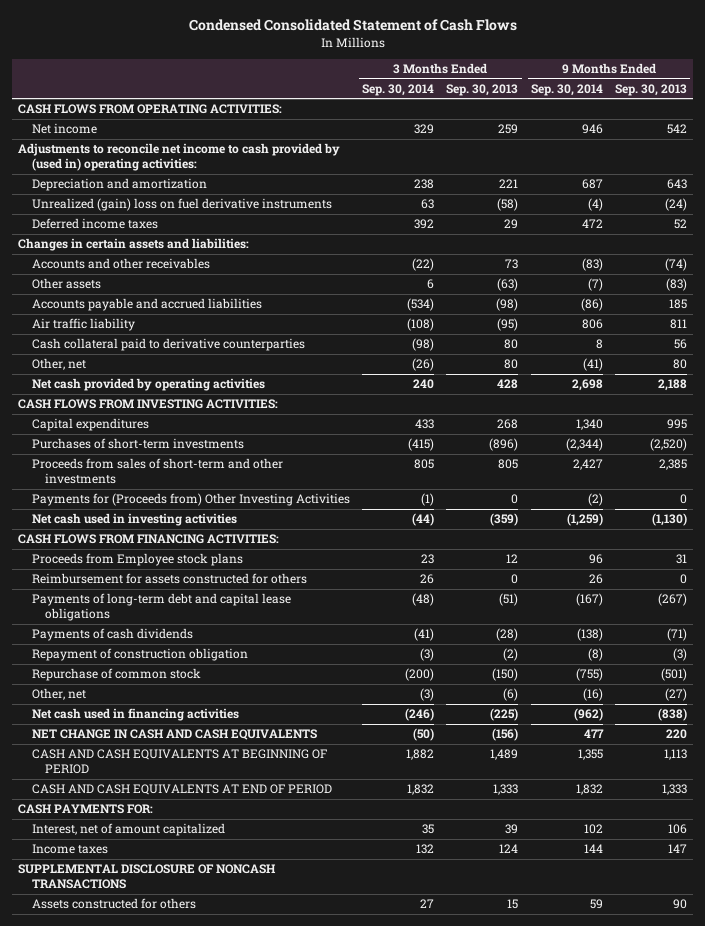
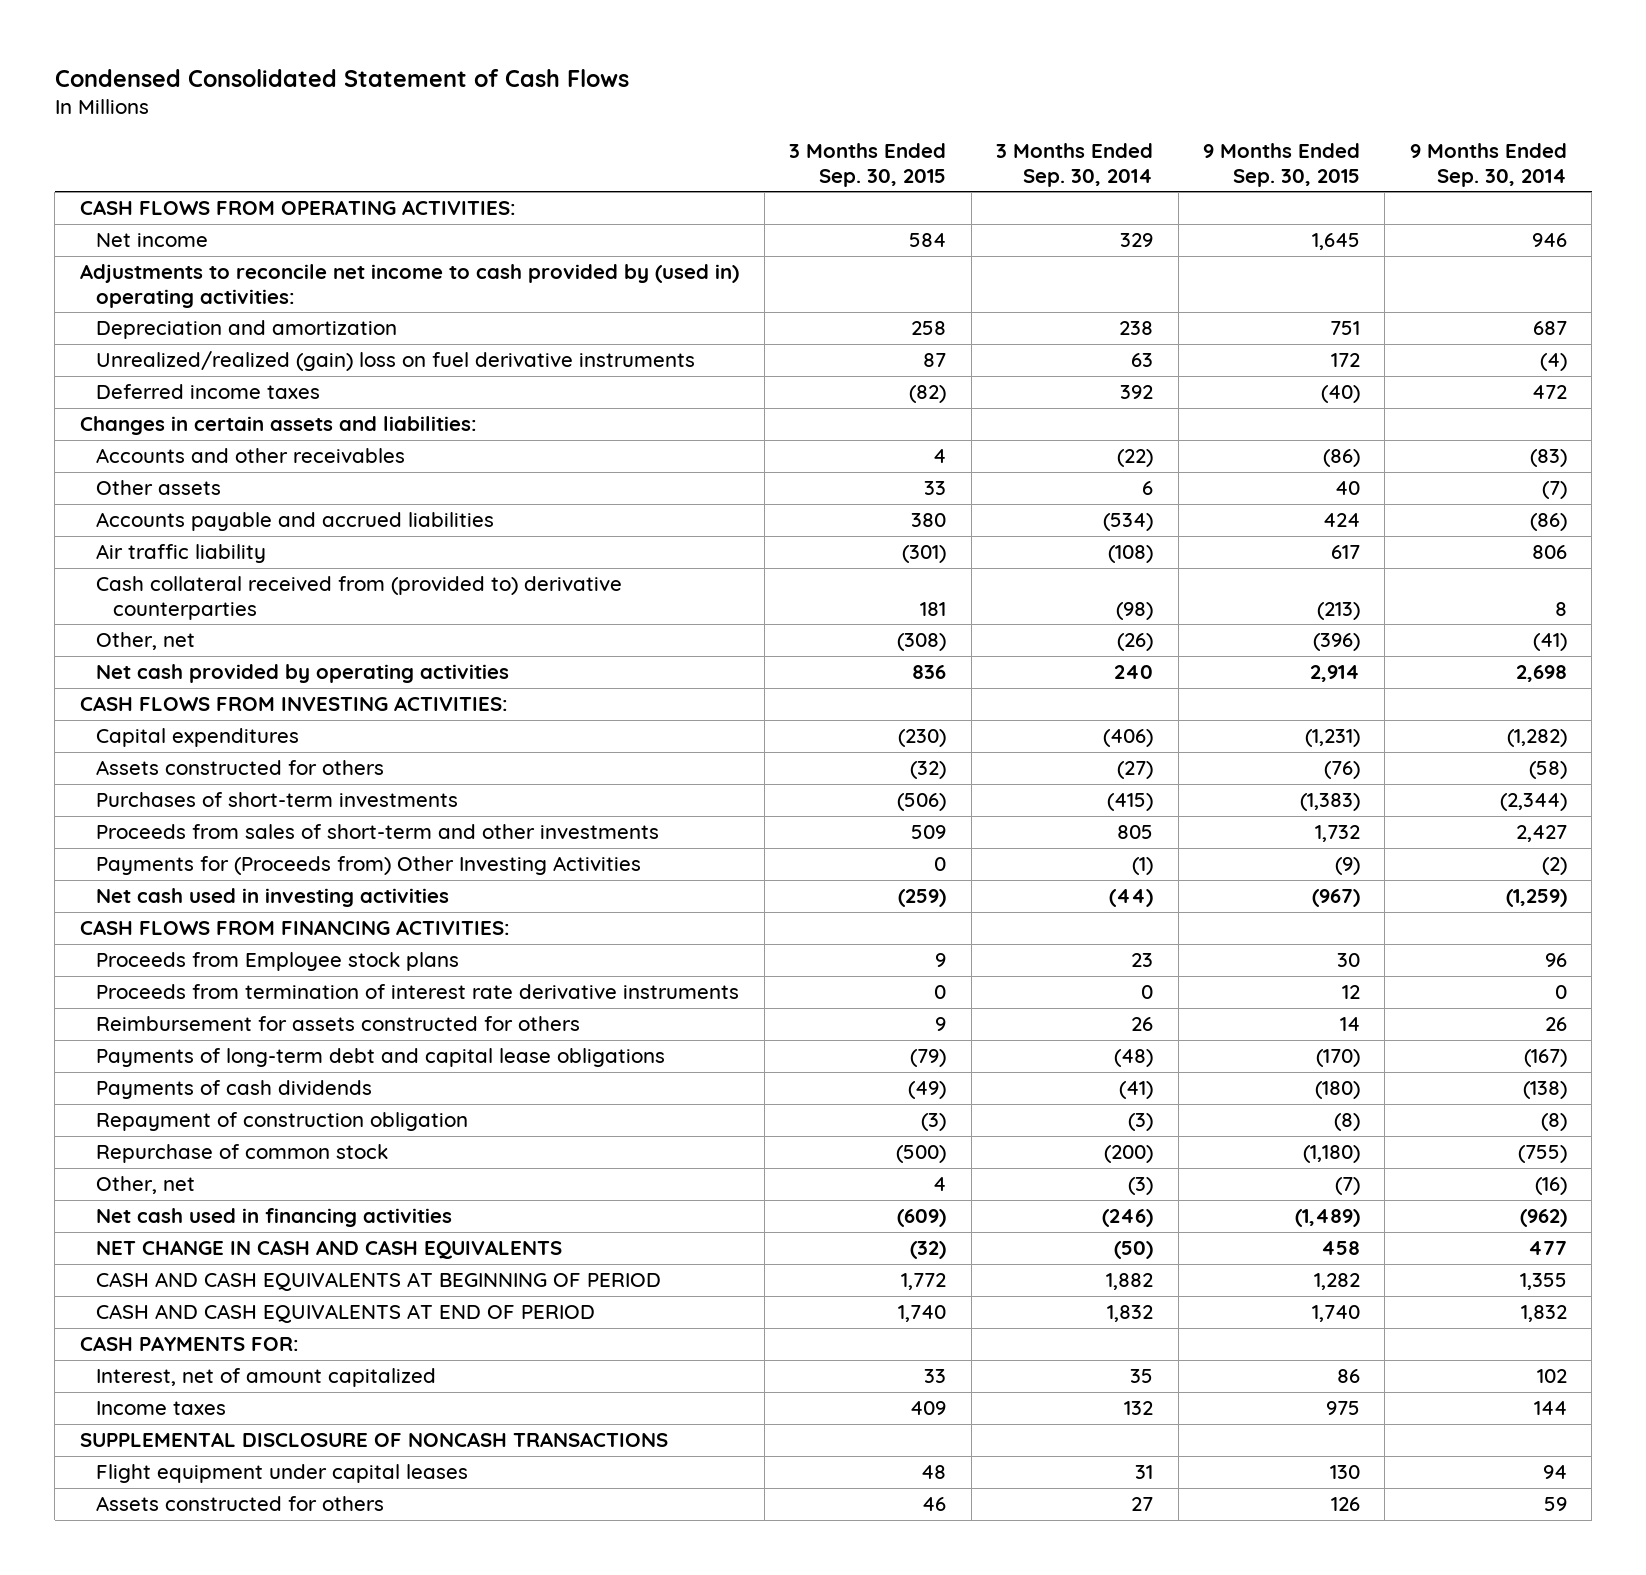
- | 3 Months Ended Sep. 30, 2014 | 3 Months Ended Sep. 30, 2013 | 9 Months Ended Sep. 30, 2014 | 9 Months Ended Sep. 30, 2013
+ | 3 Months Ended Sep. 30, 2015 | 3 Months Ended Sep. 30, 2014 | 9 Months Ended Sep. 30, 2015 | 9 Months Ended Sep. 30, 2014
- Unrealized (gain) loss on fuel derivative instruments | 63 | (58) | (4) | (24)
+ Unrealized/realized (gain) loss on fuel derivative instruments | 87 | 63 | 172 | (4)
- Cash collateral paid to derivative counterparties | (98) | 80 | 8 | 56
+ Cash collateral received from (provided to) derivative counterparties | 181 | (98) | (213) | 8
- Capital expenditures | 433 | 268 | 1,340 | 995
+ Capital expenditures | (230) | (406) | (1,231) | (1,282)
+ Assets constructed for others | (32) | (27) | (76) | (58)
+ Proceeds from termination of interest rate derivative instruments | 0 | 0 | 12 | 0
+ Flight equipment under capital leases | 48 | 31 | 130 | 94

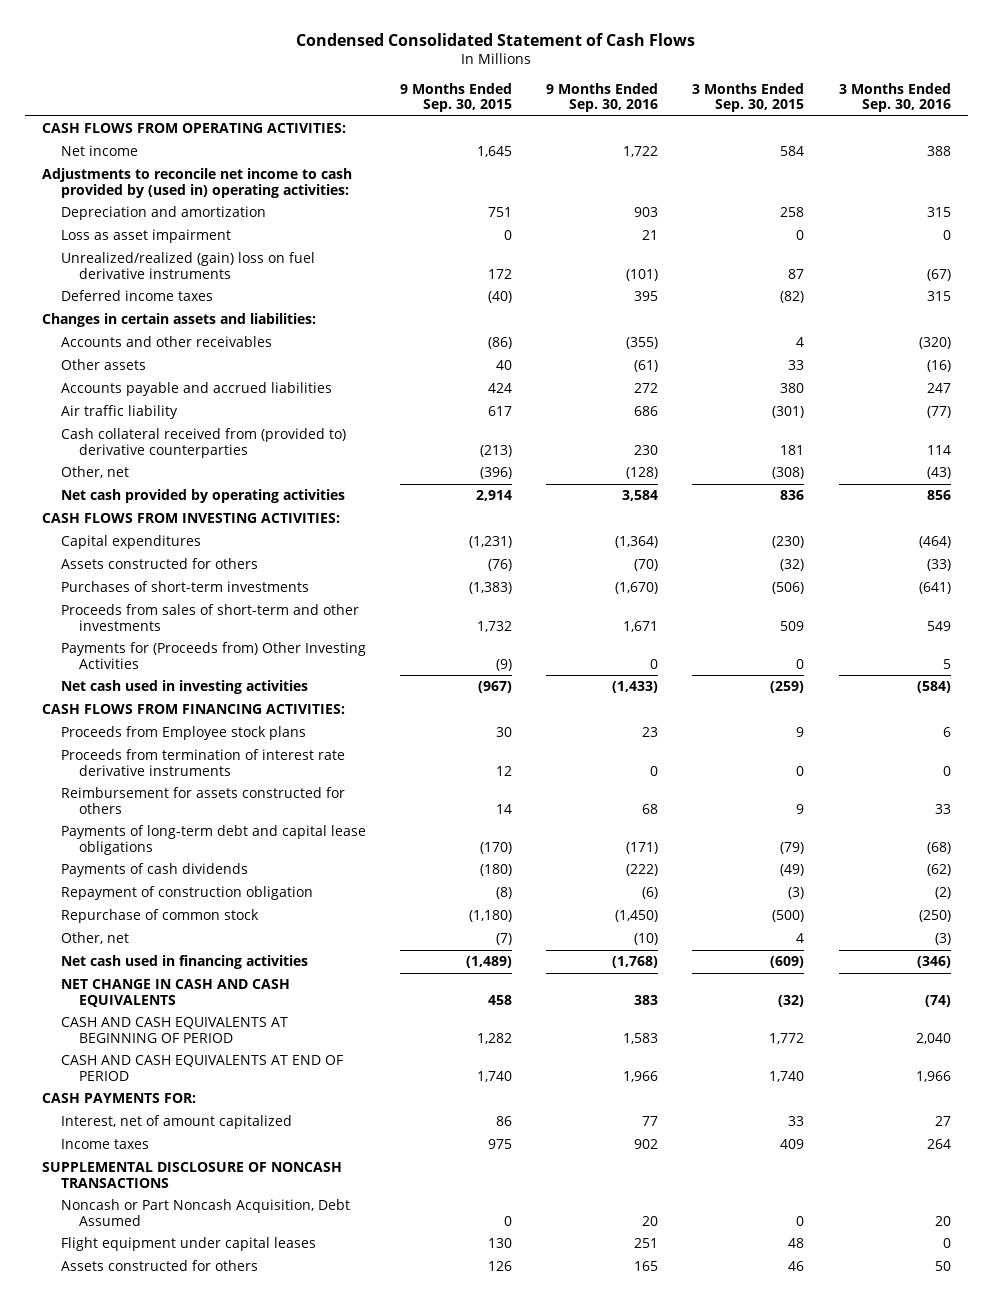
- | 3 Months Ended Sep. 30, 2015 | 3 Months Ended Sep. 30, 2014 | 9 Months Ended Sep. 30, 2015 | 9 Months Ended Sep. 30, 2014
+ | 9 Months Ended Sep. 30, 2015 | 9 Months Ended Sep. 30, 2016 | 3 Months Ended Sep. 30, 2015 | 3 Months Ended Sep. 30, 2016
+ Loss as asset impairment | 0 | 21 | 0 | 0
+ Noncash or Part Noncash Acquisition, Debt Assumed | 0 | 20 | 0 | 20

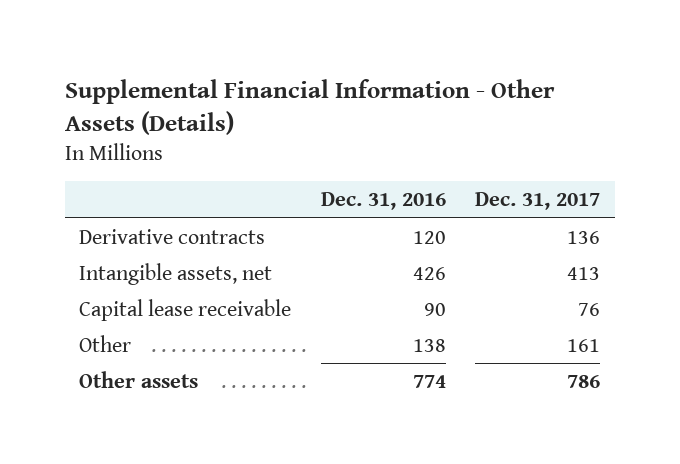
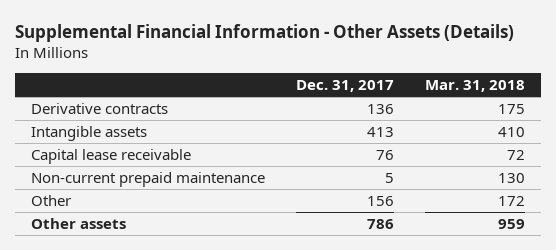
- | Dec. 31, 2016 | Dec. 31, 2017
+ | Dec. 31, 2017 | Mar. 31, 2018
- Intangible assets, net | 426 | 413
+ Intangible assets | 413 | 410
- Other | 138 | 161
+ Non-current prepaid maintenance | 5 | 130
+ Other | 156 | 172

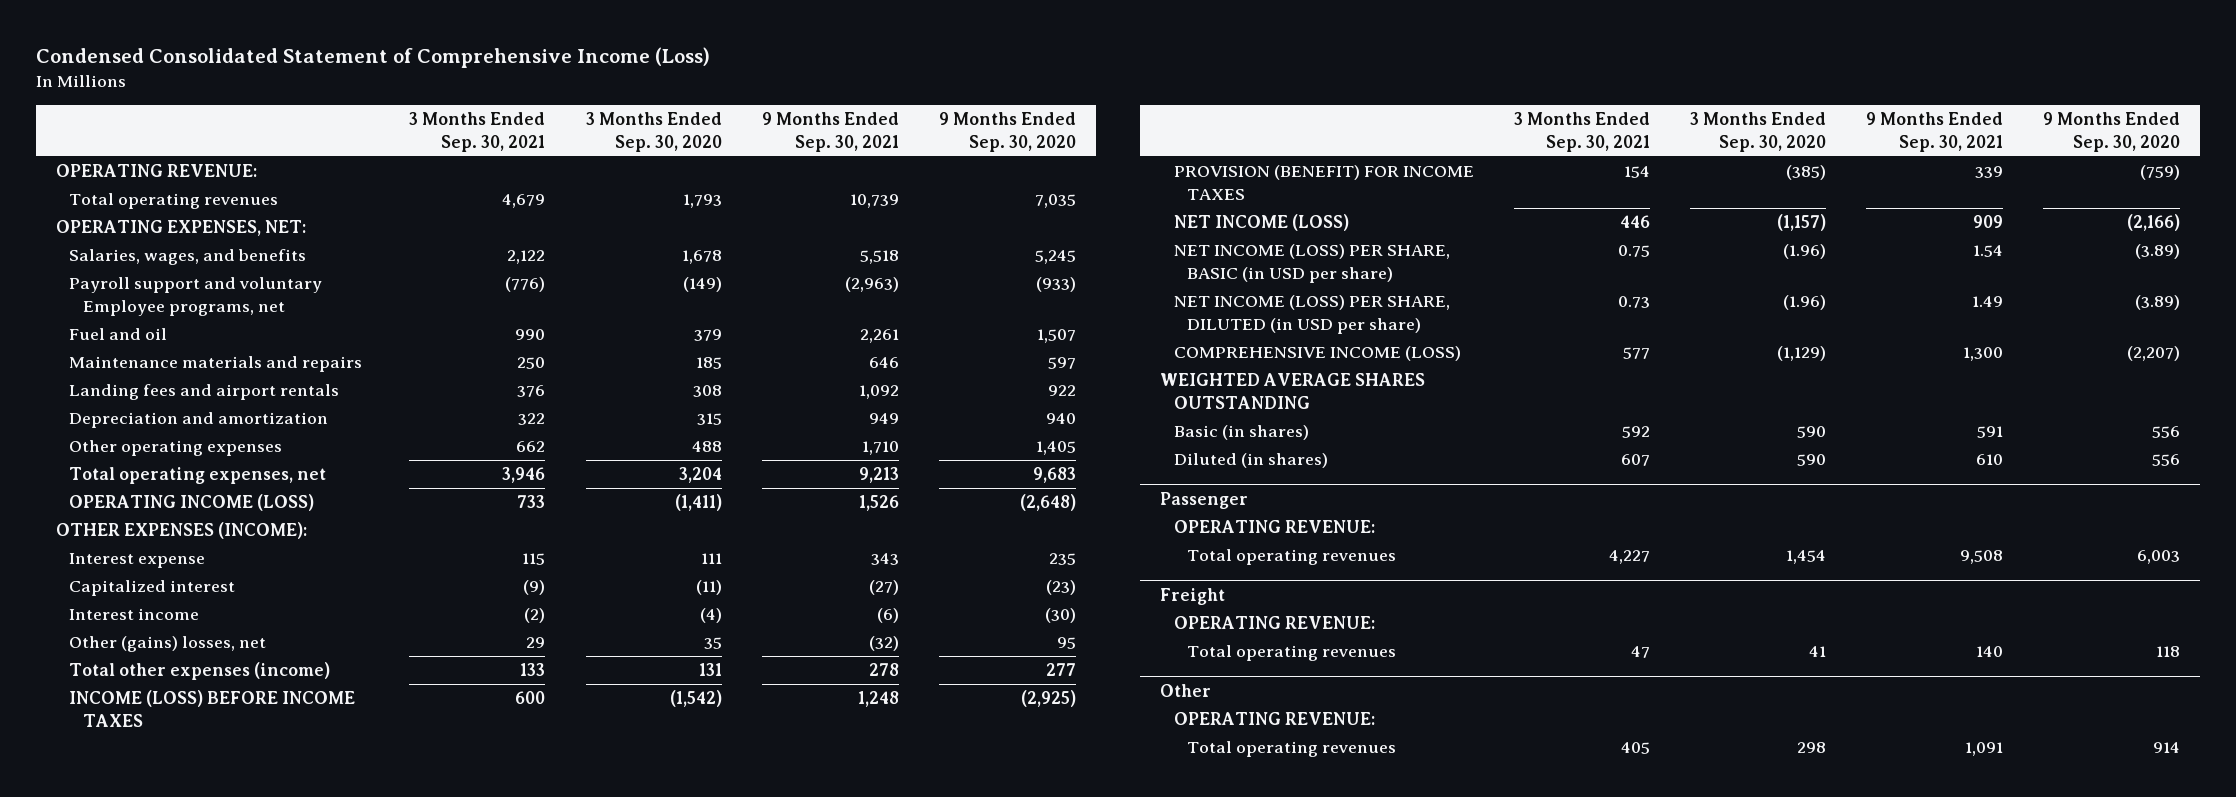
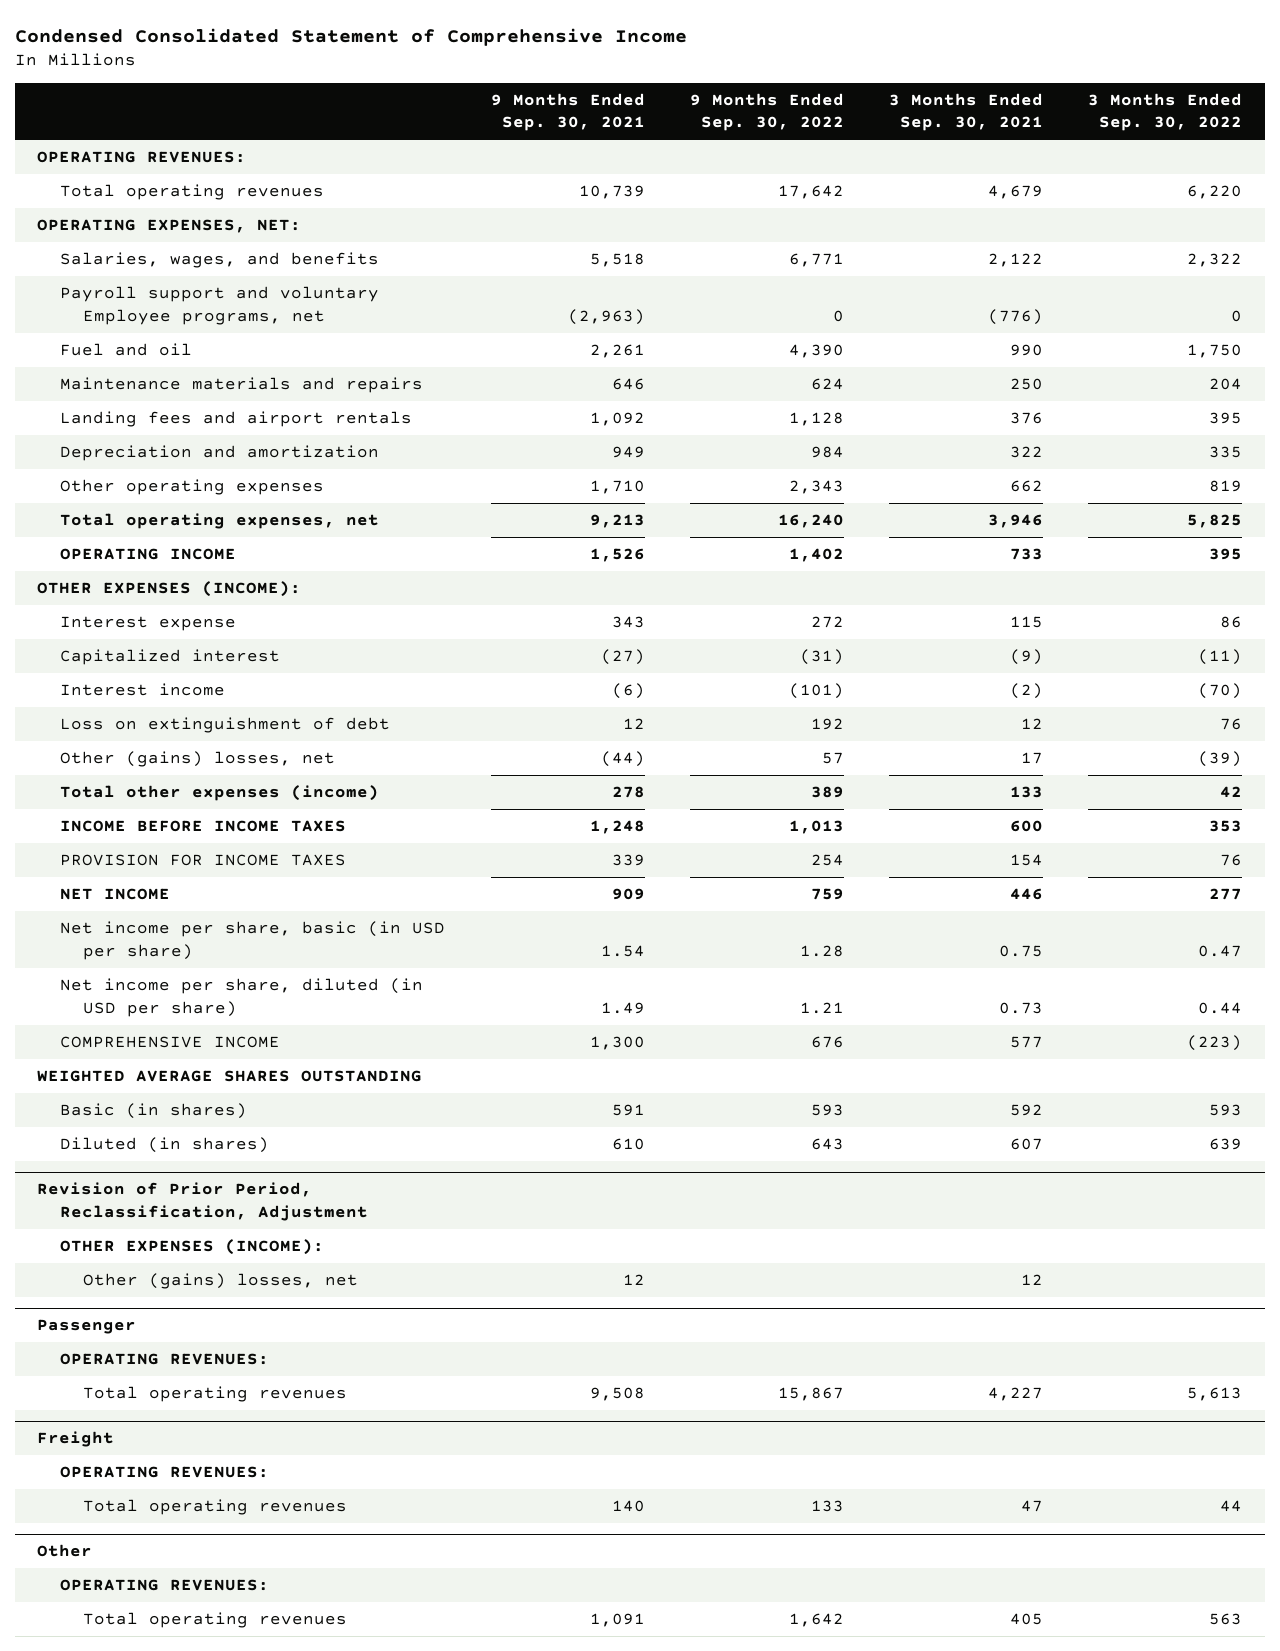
- Condensed Consolidated Statement of Comprehensive Income (Loss)
+ Condensed Consolidated Statement of Comprehensive Income
- | 3 Months Ended Sep. 30, 2021 | 3 Months Ended Sep. 30, 2020 | 9 Months Ended Sep. 30, 2021 | 9 Months Ended Sep. 30, 2020
+ | 9 Months Ended Sep. 30, 2021 | 9 Months Ended Sep. 30, 2022 | 3 Months Ended Sep. 30, 2021 | 3 Months Ended Sep. 30, 2022
- OPERATING REVENUE:
+ OPERATING REVENUES:
- OPERATING INCOME (LOSS) | 733 | (1,411) | 1,526 | (2,648)
+ OPERATING INCOME | 1,526 | 1,402 | 733 | 395
- Other (gains) losses, net | 29 | 35 | (32) | 95
+ Loss on extinguishment of debt | 12 | 192 | 12 | 76
+ Other (gains) losses, net | (44) | 57 | 17 | (39)
- INCOME (LOSS) BEFORE INCOME TAXES | 600 | (1,542) | 1,248 | (2,925)
- PROVISION (BENEFIT) FOR INCOME TAXES | 154 | (385) | 339 | (759)
- NET INCOME (LOSS) | 446 | (1,157) | 909 | (2,166)
- NET INCOME (LOSS) PER SHARE, BASIC (in USD per share) | 0.75 | (1.96) | 1.54 | (3.89)
- NET INCOME (LOSS) PER SHARE, DILUTED (in USD per share) | 0.73 | (1.96) | 1.49 | (3.89)
- COMPREHENSIVE INCOME (LOSS) | 577 | (1,129) | 1,300 | (2,207)
+ INCOME BEFORE INCOME TAXES | 1,248 | 1,013 | 600 | 353
+ PROVISION FOR INCOME TAXES | 339 | 254 | 154 | 76
+ NET INCOME | 909 | 759 | 446 | 277
+ Net income per share, basic (in USD per share) | 1.54 | 1.28 | 0.75 | 0.47
+ Net income per share, diluted (in USD per share) | 1.49 | 1.21 | 0.73 | 0.44
+ COMPREHENSIVE INCOME | 1,300 | 676 | 577 | (223)
+ Revision of Prior Period, Reclassification, Adjustment
+ OTHER EXPENSES (INCOME):
+ Other (gains) losses, net | 12 | | 12 |
@ Passenger
- OPERATING REVENUE:
+ OPERATING REVENUES:
@ Freight
- OPERATING REVENUE:
+ OPERATING REVENUES:
@ Other
- OPERATING REVENUE:
+ OPERATING REVENUES:

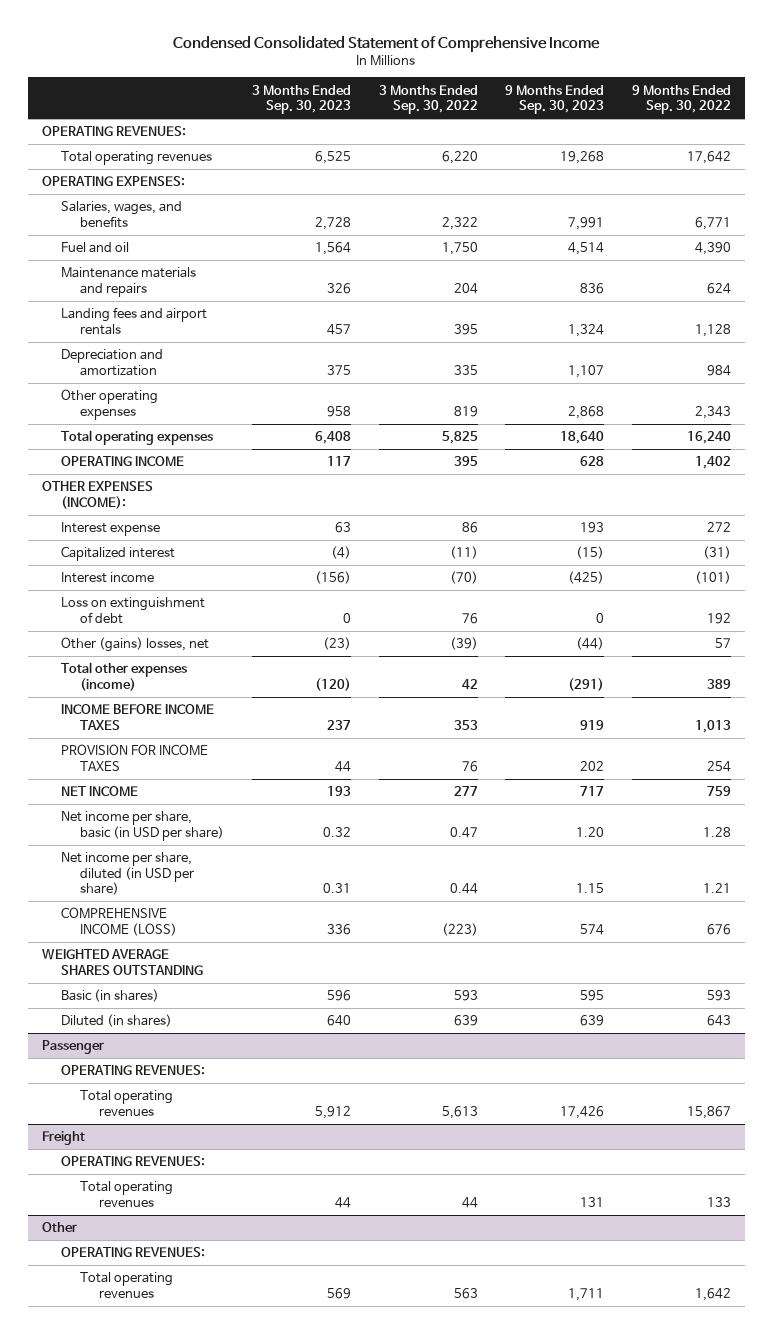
- | 9 Months Ended Sep. 30, 2021 | 9 Months Ended Sep. 30, 2022 | 3 Months Ended Sep. 30, 2021 | 3 Months Ended Sep. 30, 2022
+ | 3 Months Ended Sep. 30, 2023 | 3 Months Ended Sep. 30, 2022 | 9 Months Ended Sep. 30, 2023 | 9 Months Ended Sep. 30, 2022
- OPERATING EXPENSES, NET:
+ OPERATING EXPENSES:
- Payroll support and voluntary Employee programs, net | (2,963) | 0 | (776) | 0
- Total operating expenses, net | 9,213 | 16,240 | 3,946 | 5,825
+ Total operating expenses | 6,408 | 5,825 | 18,640 | 16,240
- COMPREHENSIVE INCOME | 1,300 | 676 | 577 | (223)
+ COMPREHENSIVE INCOME (LOSS) | 336 | (223) | 574 | 676
- Revision of Prior Period, Reclassification, Adjustment
- OTHER EXPENSES (INCOME):
- Other (gains) losses, net | 12 | | 12 |

